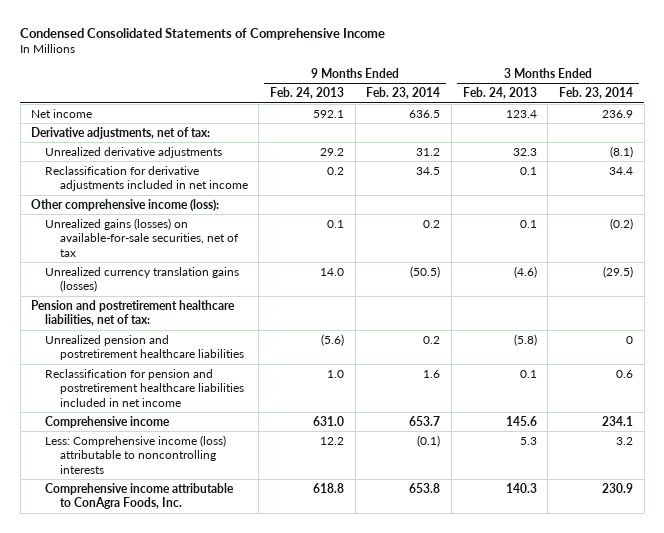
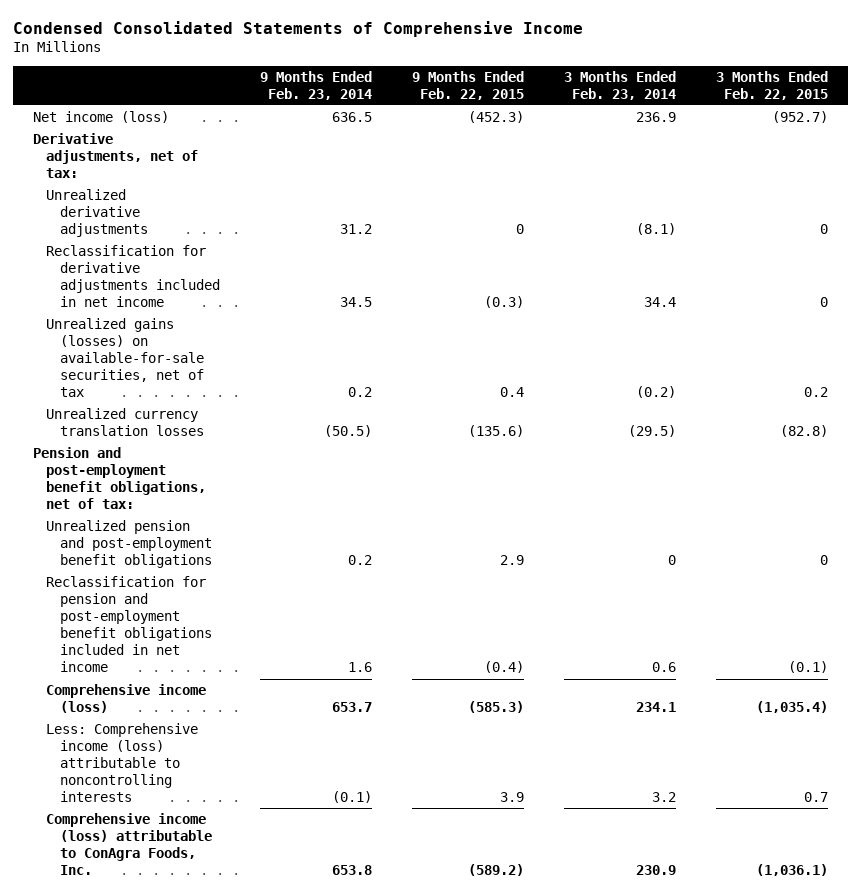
- | 9 Months Ended Feb. 24, 2013 | 9 Months Ended Feb. 23, 2014 | 3 Months Ended Feb. 24, 2013 | 3 Months Ended Feb. 23, 2014
+ | 9 Months Ended Feb. 23, 2014 | 9 Months Ended Feb. 22, 2015 | 3 Months Ended Feb. 23, 2014 | 3 Months Ended Feb. 22, 2015
- Net income | 592.1 | 636.5 | 123.4 | 236.9
+ Net income (loss) | 636.5 | (452.3) | 236.9 | (952.7)
- Other comprehensive income (loss):
- Unrealized currency translation gains (losses) | 14.0 | (50.5) | (4.6) | (29.5)
- Pension and postretirement healthcare liabilities, net of tax:
- Unrealized pension and postretirement healthcare liabilities | (5.6) | 0.2 | (5.8) | 0
- Reclassification for pension and postretirement healthcare liabilities included in net income | 1.0 | 1.6 | 0.1 | 0.6
- Comprehensive income | 631.0 | 653.7 | 145.6 | 234.1
+ Unrealized currency translation losses | (50.5) | (135.6) | (29.5) | (82.8)
+ Pension and post-employment benefit obligations, net of tax:
+ Unrealized pension and post-employment benefit obligations | 0.2 | 2.9 | 0 | 0
+ Reclassification for pension and post-employment benefit obligations included in net income | 1.6 | (0.4) | 0.6 | (0.1)
+ Comprehensive income (loss) | 653.7 | (585.3) | 234.1 | (1,035.4)
- Comprehensive income attributable to ConAgra Foods, Inc. | 618.8 | 653.8 | 140.3 | 230.9
+ Comprehensive income (loss) attributable to ConAgra Foods, Inc. | 653.8 | (589.2) | 230.9 | (1,036.1)

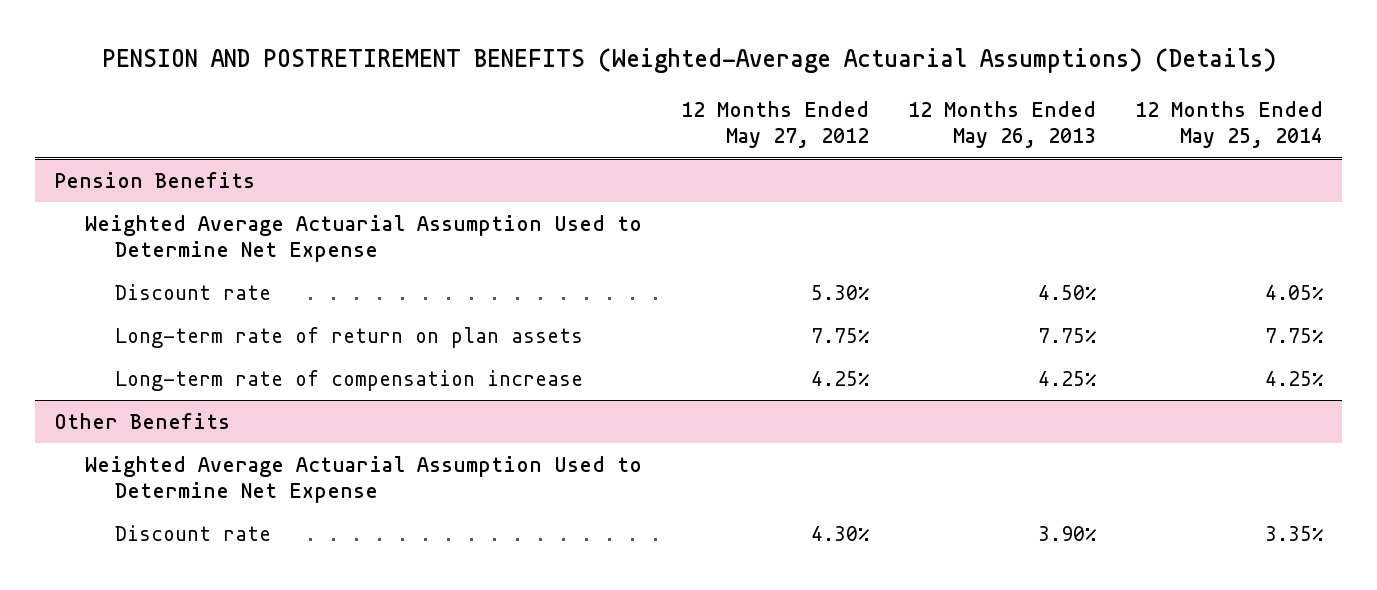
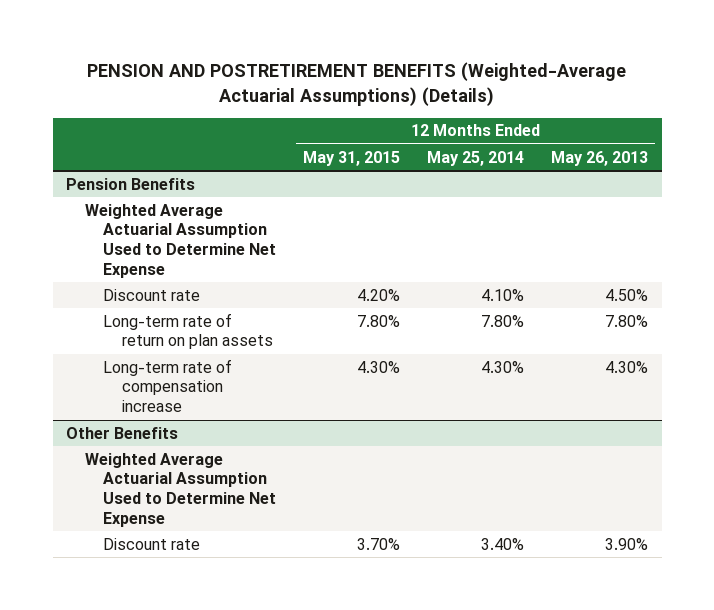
- | 12 Months Ended May 27, 2012 | 12 Months Ended May 26, 2013 | 12 Months Ended May 25, 2014
+ | 12 Months Ended May 31, 2015 | 12 Months Ended May 25, 2014 | 12 Months Ended May 26, 2013
@ Pension Benefits
- Discount rate | 5.30% | 4.50% | 4.05%
- Long-term rate of return on plan assets | 7.75% | 7.75% | 7.75%
- Long-term rate of compensation increase | 4.25% | 4.25% | 4.25%
+ Discount rate | 4.20% | 4.10% | 4.50%
+ Long-term rate of return on plan assets | 7.80% | 7.80% | 7.80%
+ Long-term rate of compensation increase | 4.30% | 4.30% | 4.30%
@ Other Benefits
- Discount rate | 4.30% | 3.90% | 3.35%
+ Discount rate | 3.70% | 3.40% | 3.90%

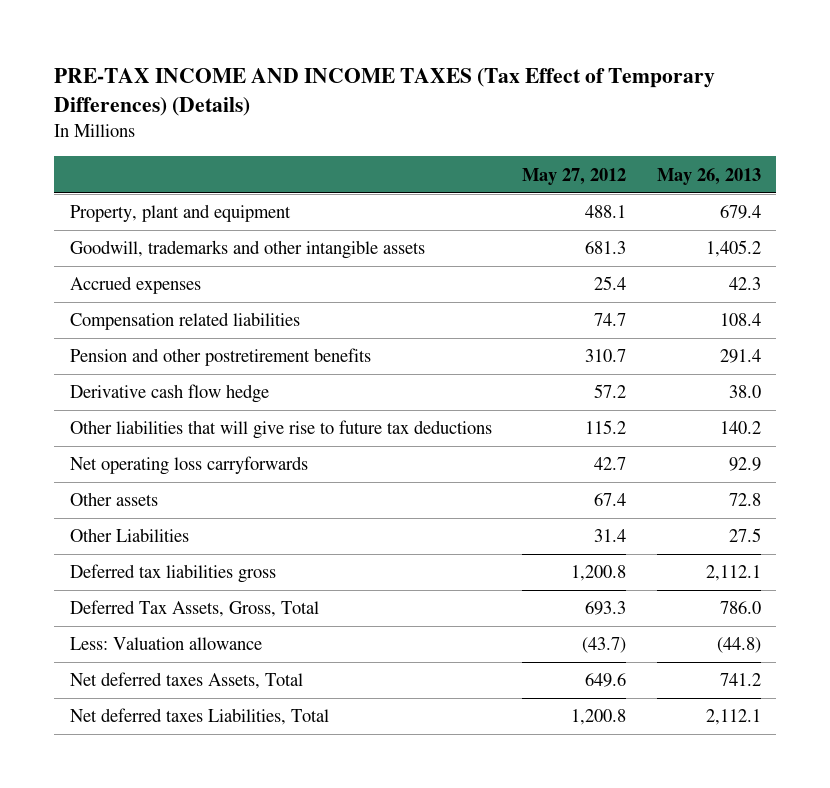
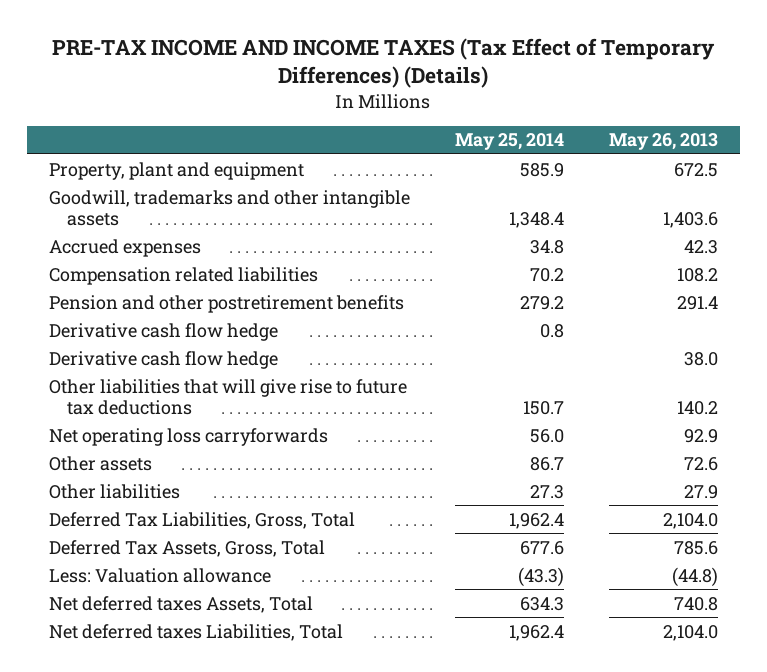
- | May 27, 2012 | May 26, 2013
+ | May 25, 2014 | May 26, 2013
- Property, plant and equipment | 488.1 | 679.4
- Goodwill, trademarks and other intangible assets | 681.3 | 1,405.2
+ Property, plant and equipment | 585.9 | 672.5
+ Goodwill, trademarks and other intangible assets | 1,348.4 | 1,403.6
- Compensation related liabilities | 74.7 | 108.4
+ Compensation related liabilities | 70.2 | 108.2
+ Derivative cash flow hedge | 0.8 |
- Other assets | 67.4 | 72.8
- Other Liabilities | 31.4 | 27.5
- Deferred tax liabilities gross | 1,200.8 | 2,112.1
- Deferred Tax Assets, Gross, Total | 693.3 | 786.0
+ Other assets | 86.7 | 72.6
+ Other liabilities | 27.3 | 27.9
+ Deferred Tax Liabilities, Gross, Total | 1,962.4 | 2,104.0
+ Deferred Tax Assets, Gross, Total | 677.6 | 785.6
- Net deferred taxes Assets, Total | 649.6 | 741.2
- Net deferred taxes Liabilities, Total | 1,200.8 | 2,112.1
+ Net deferred taxes Assets, Total | 634.3 | 740.8
+ Net deferred taxes Liabilities, Total | 1,962.4 | 2,104.0

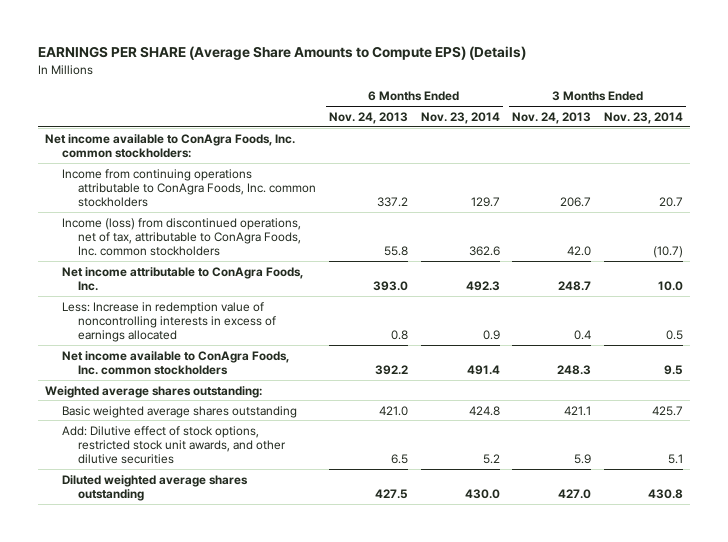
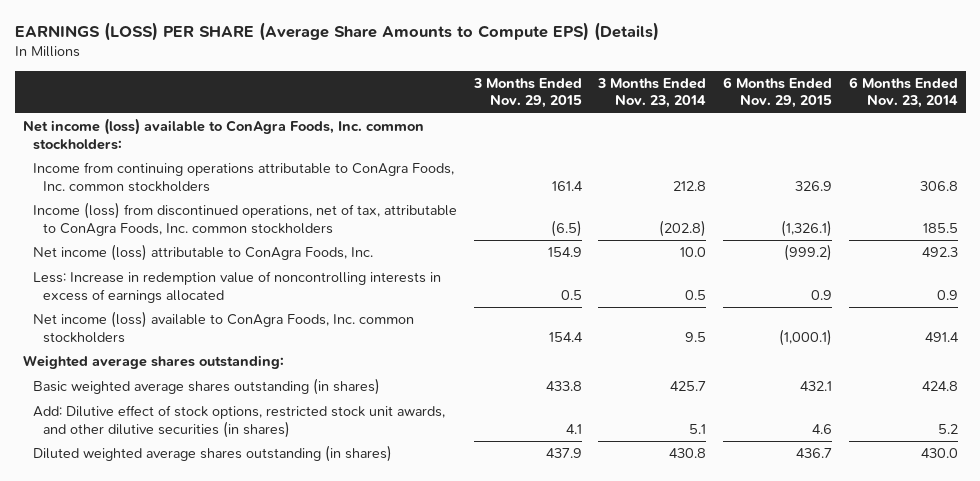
- EARNINGS PER SHARE (Average Share Amounts to Compute EPS) (Details)
+ EARNINGS (LOSS) PER SHARE (Average Share Amounts to Compute EPS) (Details)
- | 6 Months Ended Nov. 24, 2013 | 6 Months Ended Nov. 23, 2014 | 3 Months Ended Nov. 24, 2013 | 3 Months Ended Nov. 23, 2014
+ | 3 Months Ended Nov. 29, 2015 | 3 Months Ended Nov. 23, 2014 | 6 Months Ended Nov. 29, 2015 | 6 Months Ended Nov. 23, 2014
- Net income available to ConAgra Foods, Inc. common stockholders:
- Income from continuing operations attributable to ConAgra Foods, Inc. common stockholders | 337.2 | 129.7 | 206.7 | 20.7
- Income (loss) from discontinued operations, net of tax, attributable to ConAgra Foods, Inc. common stockholders | 55.8 | 362.6 | 42.0 | (10.7)
- Net income attributable to ConAgra Foods, Inc. | 393.0 | 492.3 | 248.7 | 10.0
+ Net income (loss) available to ConAgra Foods, Inc. common stockholders:
+ Income from continuing operations attributable to ConAgra Foods, Inc. common stockholders | 161.4 | 212.8 | 326.9 | 306.8
+ Income (loss) from discontinued operations, net of tax, attributable to ConAgra Foods, Inc. common stockholders | (6.5) | (202.8) | (1,326.1) | 185.5
+ Net income (loss) attributable to ConAgra Foods, Inc. | 154.9 | 10.0 | (999.2) | 492.3
- Net income available to ConAgra Foods, Inc. common stockholders | 392.2 | 491.4 | 248.3 | 9.5
+ Net income (loss) available to ConAgra Foods, Inc. common stockholders | 154.4 | 9.5 | (1,000.1) | 491.4
- Basic weighted average shares outstanding | 421.0 | 424.8 | 421.1 | 425.7
- Add: Dilutive effect of stock options, restricted stock unit awards, and other dilutive securities | 6.5 | 5.2 | 5.9 | 5.1
- Diluted weighted average shares outstanding | 427.5 | 430.0 | 427.0 | 430.8
+ Basic weighted average shares outstanding (in shares) | 433.8 | 425.7 | 432.1 | 424.8
+ Add: Dilutive effect of stock options, restricted stock unit awards, and other dilutive securities (in shares) | 4.1 | 5.1 | 4.6 | 5.2
+ Diluted weighted average shares outstanding (in shares) | 437.9 | 430.8 | 436.7 | 430.0

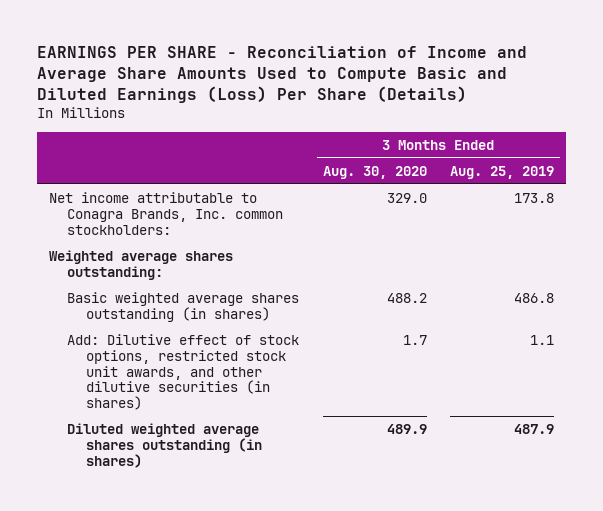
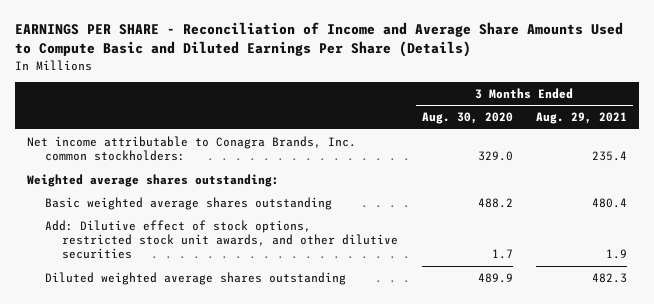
- EARNINGS PER SHARE - Reconciliation of Income and Average Share Amounts Used to Compute Basic and Diluted Earnings (Loss) Per Share (Details)
+ EARNINGS PER SHARE - Reconciliation of Income and Average Share Amounts Used to Compute Basic and Diluted Earnings Per Share (Details)
- | 3 Months Ended Aug. 30, 2020 | 3 Months Ended Aug. 25, 2019
+ | 3 Months Ended Aug. 30, 2020 | 3 Months Ended Aug. 29, 2021
- Basic weighted average shares outstanding (in shares) | 488.2 | 486.8
- Add: Dilutive effect of stock options, restricted stock unit awards, and other dilutive securities (in shares) | 1.7 | 1.1
- Diluted weighted average shares outstanding (in shares) | 489.9 | 487.9
+ Basic weighted average shares outstanding | 488.2 | 480.4
+ Add: Dilutive effect of stock options, restricted stock unit awards, and other dilutive securities | 1.7 | 1.9
+ Diluted weighted average shares outstanding | 489.9 | 482.3

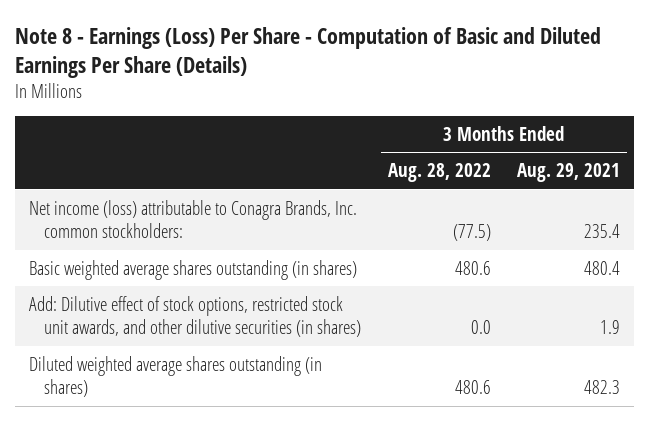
- EARNINGS PER SHARE - Reconciliation of Income and Average Share Amounts Used to Compute Basic and Diluted Earnings Per Share (Details)
+ Note 8 - Earnings (Loss) Per Share - Computation of Basic and Diluted Earnings Per Share (Details)
- | 3 Months Ended Aug. 30, 2020 | 3 Months Ended Aug. 29, 2021
+ | 3 Months Ended Aug. 28, 2022 | 3 Months Ended Aug. 29, 2021
- Net income attributable to Conagra Brands, Inc. common stockholders: | 329.0 | 235.4
- Weighted average shares outstanding:
- Basic weighted average shares outstanding | 488.2 | 480.4
- Add: Dilutive effect of stock options, restricted stock unit awards, and other dilutive securities | 1.7 | 1.9
- Diluted weighted average shares outstanding | 489.9 | 482.3
+ Net income (loss) attributable to Conagra Brands, Inc. common stockholders: | (77.5) | 235.4
+ Basic weighted average shares outstanding (in shares) | 480.6 | 480.4
+ Add: Dilutive effect of stock options, restricted stock unit awards, and other dilutive securities (in shares) | 0.0 | 1.9
+ Diluted weighted average shares outstanding (in shares) | 480.6 | 482.3

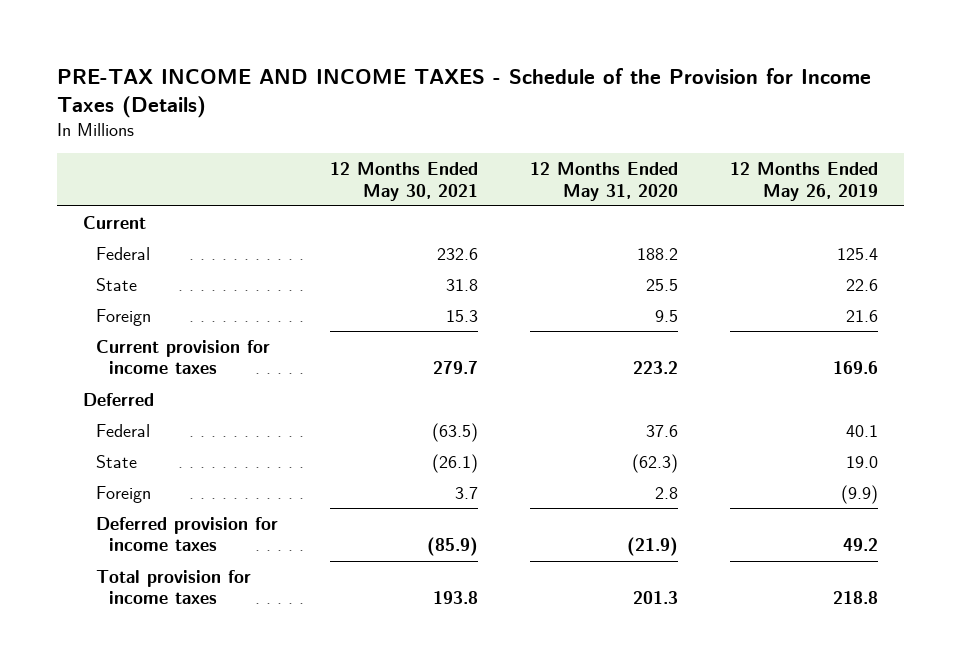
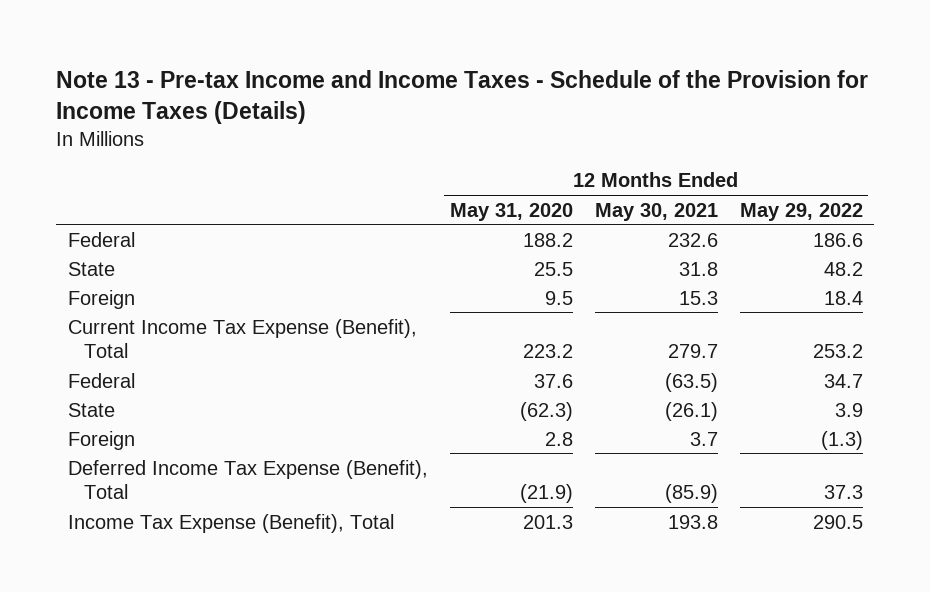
- PRE-TAX INCOME AND INCOME TAXES - Schedule of the Provision for Income Taxes (Details)
+ Note 13 - Pre-tax Income and Income Taxes - Schedule of the Provision for Income Taxes (Details)
- | 12 Months Ended May 30, 2021 | 12 Months Ended May 31, 2020 | 12 Months Ended May 26, 2019
+ | 12 Months Ended May 31, 2020 | 12 Months Ended May 30, 2021 | 12 Months Ended May 29, 2022
- Current
- Current provision for income taxes | 279.7 | 223.2 | 169.6
- Deferred
+ Current Income Tax Expense (Benefit), Total | 223.2 | 279.7 | 253.2
- Deferred provision for income taxes | (85.9) | (21.9) | 49.2
- Total provision for income taxes | 193.8 | 201.3 | 218.8
+ Deferred Income Tax Expense (Benefit), Total | (21.9) | (85.9) | 37.3
+ Income Tax Expense (Benefit), Total | 201.3 | 193.8 | 290.5

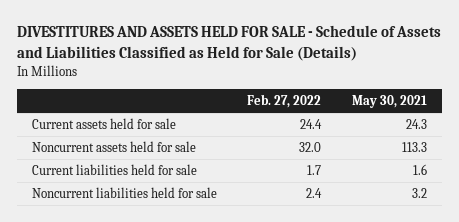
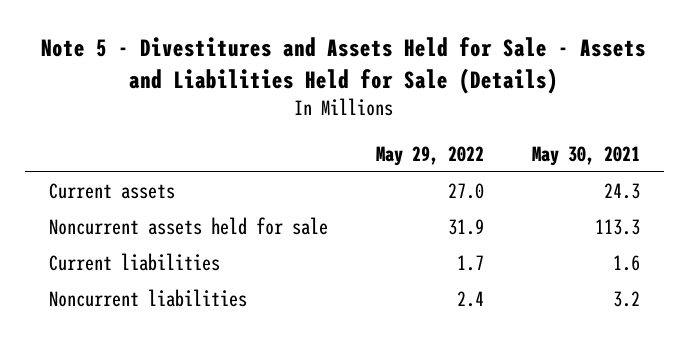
- DIVESTITURES AND ASSETS HELD FOR SALE - Schedule of Assets and Liabilities Classified as Held for Sale (Details)
+ Note 5 - Divestitures and Assets Held for Sale - Assets and Liabilities Held for Sale (Details)
- | Feb. 27, 2022 | May 30, 2021
+ | May 29, 2022 | May 30, 2021
- Current assets held for sale | 24.4 | 24.3
+ Current assets | 27.0 | 24.3
- Current liabilities held for sale | 1.7 | 1.6
- Noncurrent liabilities held for sale | 2.4 | 3.2
+ Current liabilities | 1.7 | 1.6
+ Noncurrent liabilities | 2.4 | 3.2

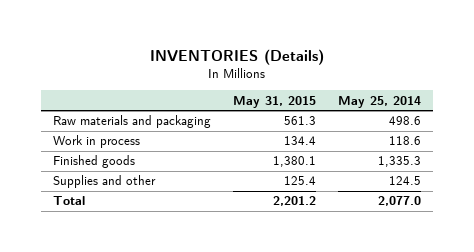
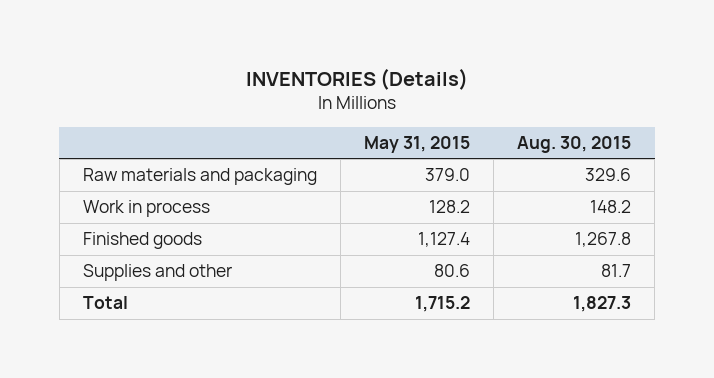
- | May 31, 2015 | May 25, 2014
+ | May 31, 2015 | Aug. 30, 2015
- Raw materials and packaging | 561.3 | 498.6
- Work in process | 134.4 | 118.6
- Finished goods | 1,380.1 | 1,335.3
- Supplies and other | 125.4 | 124.5
- Total | 2,201.2 | 2,077.0
+ Raw materials and packaging | 379.0 | 329.6
+ Work in process | 128.2 | 148.2
+ Finished goods | 1,127.4 | 1,267.8
+ Supplies and other | 80.6 | 81.7
+ Total | 1,715.2 | 1,827.3

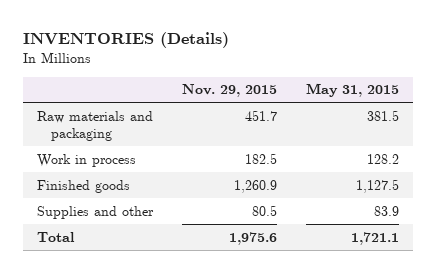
- | May 31, 2015 | Aug. 30, 2015
+ | Nov. 29, 2015 | May 31, 2015
- Raw materials and packaging | 379.0 | 329.6
+ Raw materials and packaging | 451.7 | 381.5
- Finished goods | 1,127.4 | 1,267.8
- Supplies and other | 80.6 | 81.7
- Total | 1,715.2 | 1,827.3
+ Finished goods | 1,260.9 | 1,127.5
+ Supplies and other | 80.5 | 83.9
+ Total | 1,975.6 | 1,721.1

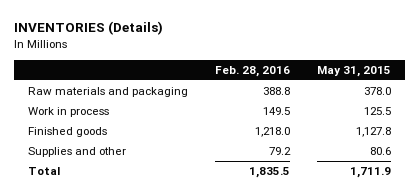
- | Nov. 29, 2015 | May 31, 2015
+ | Feb. 28, 2016 | May 31, 2015
- Raw materials and packaging | 451.7 | 381.5
- Work in process | 182.5 | 128.2
- Finished goods | 1,260.9 | 1,127.5
- Supplies and other | 80.5 | 83.9
- Total | 1,975.6 | 1,721.1
+ Raw materials and packaging | 388.8 | 378.0
+ Work in process | 149.5 | 125.5
+ Finished goods | 1,218.0 | 1,127.8
+ Supplies and other | 79.2 | 80.6
+ Total | 1,835.5 | 1,711.9

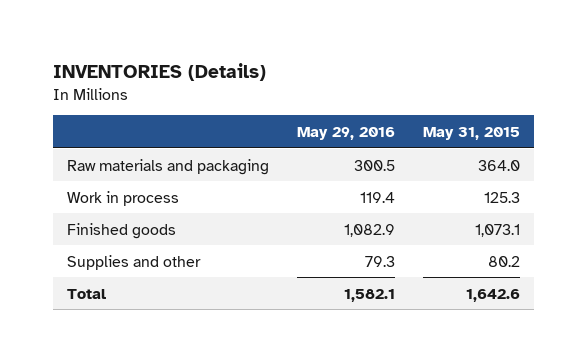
- | Feb. 28, 2016 | May 31, 2015
+ | May 29, 2016 | May 31, 2015
- Raw materials and packaging | 388.8 | 378.0
- Work in process | 149.5 | 125.5
- Finished goods | 1,218.0 | 1,127.8
- Supplies and other | 79.2 | 80.6
- Total | 1,835.5 | 1,711.9
+ Raw materials and packaging | 300.5 | 364.0
+ Work in process | 119.4 | 125.3
+ Finished goods | 1,082.9 | 1,073.1
+ Supplies and other | 79.3 | 80.2
+ Total | 1,582.1 | 1,642.6

